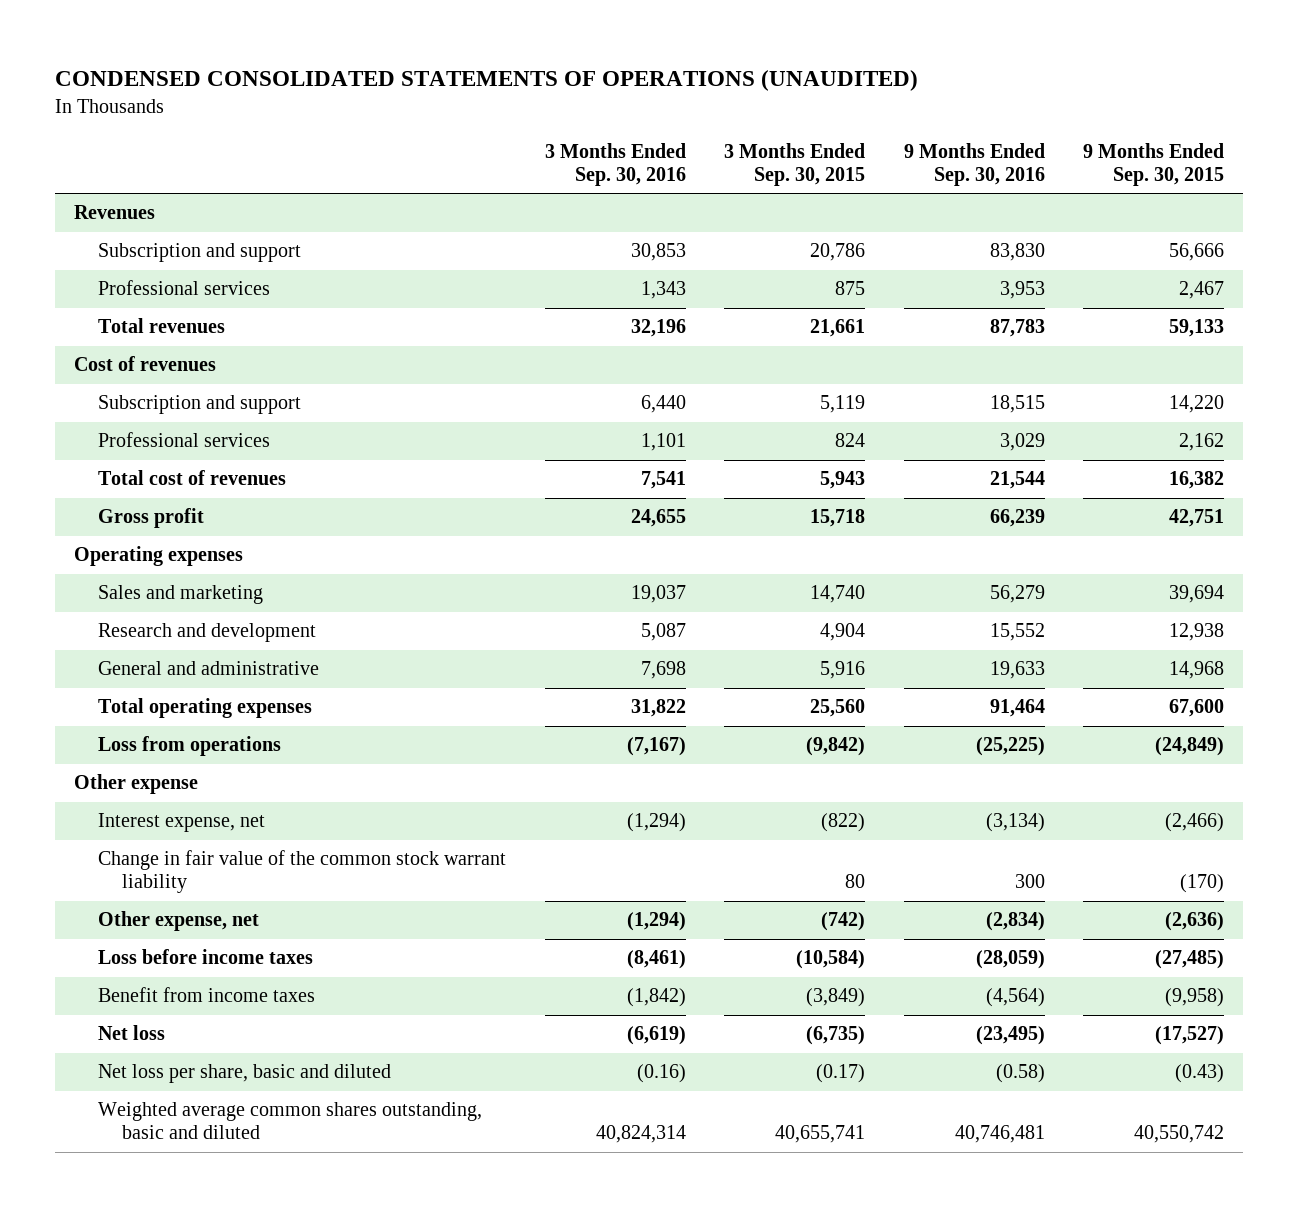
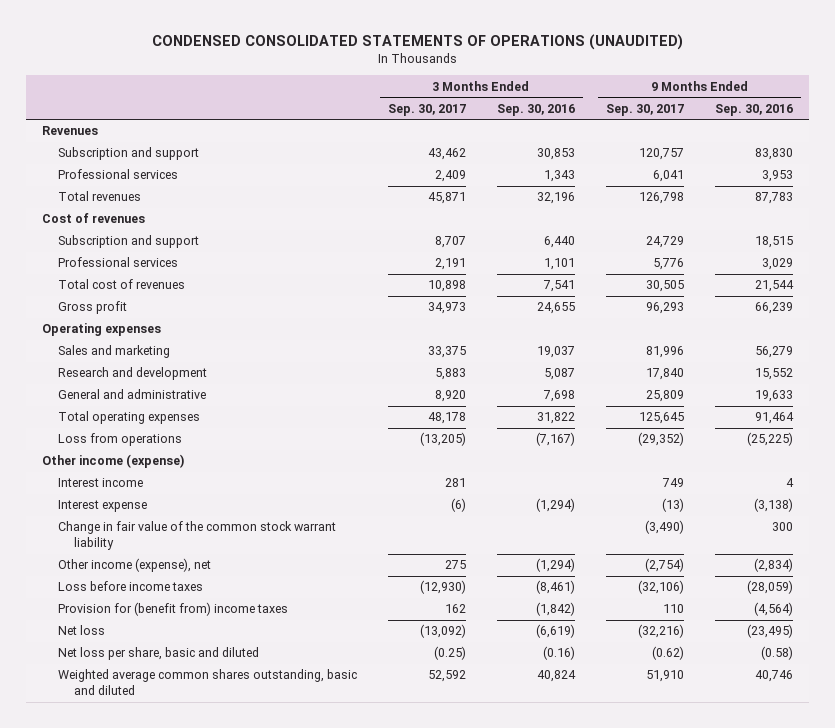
- | 3 Months Ended Sep. 30, 2016 | 3 Months Ended Sep. 30, 2015 | 9 Months Ended Sep. 30, 2016 | 9 Months Ended Sep. 30, 2015
+ | 3 Months Ended Sep. 30, 2017 | 3 Months Ended Sep. 30, 2016 | 9 Months Ended Sep. 30, 2017 | 9 Months Ended Sep. 30, 2016
- Other expense
- Interest expense, net | (1,294) | (822) | (3,134) | (2,466)
+ Other income (expense)
+ Interest income | 281 | | 749 | 4
+ Interest expense | (6) | (1,294) | (13) | (3,138)
- Other expense, net | (1,294) | (742) | (2,834) | (2,636)
+ Other income (expense), net | 275 | (1,294) | (2,754) | (2,834)
- Benefit from income taxes | (1,842) | (3,849) | (4,564) | (9,958)
+ Provision for (benefit from) income taxes | 162 | (1,842) | 110 | (4,564)
- Weighted average common shares outstanding, basic and diluted | 40,824,314 | 40,655,741 | 40,746,481 | 40,550,742
+ Weighted average common shares outstanding, basic and diluted | 52,592 | 40,824 | 51,910 | 40,746

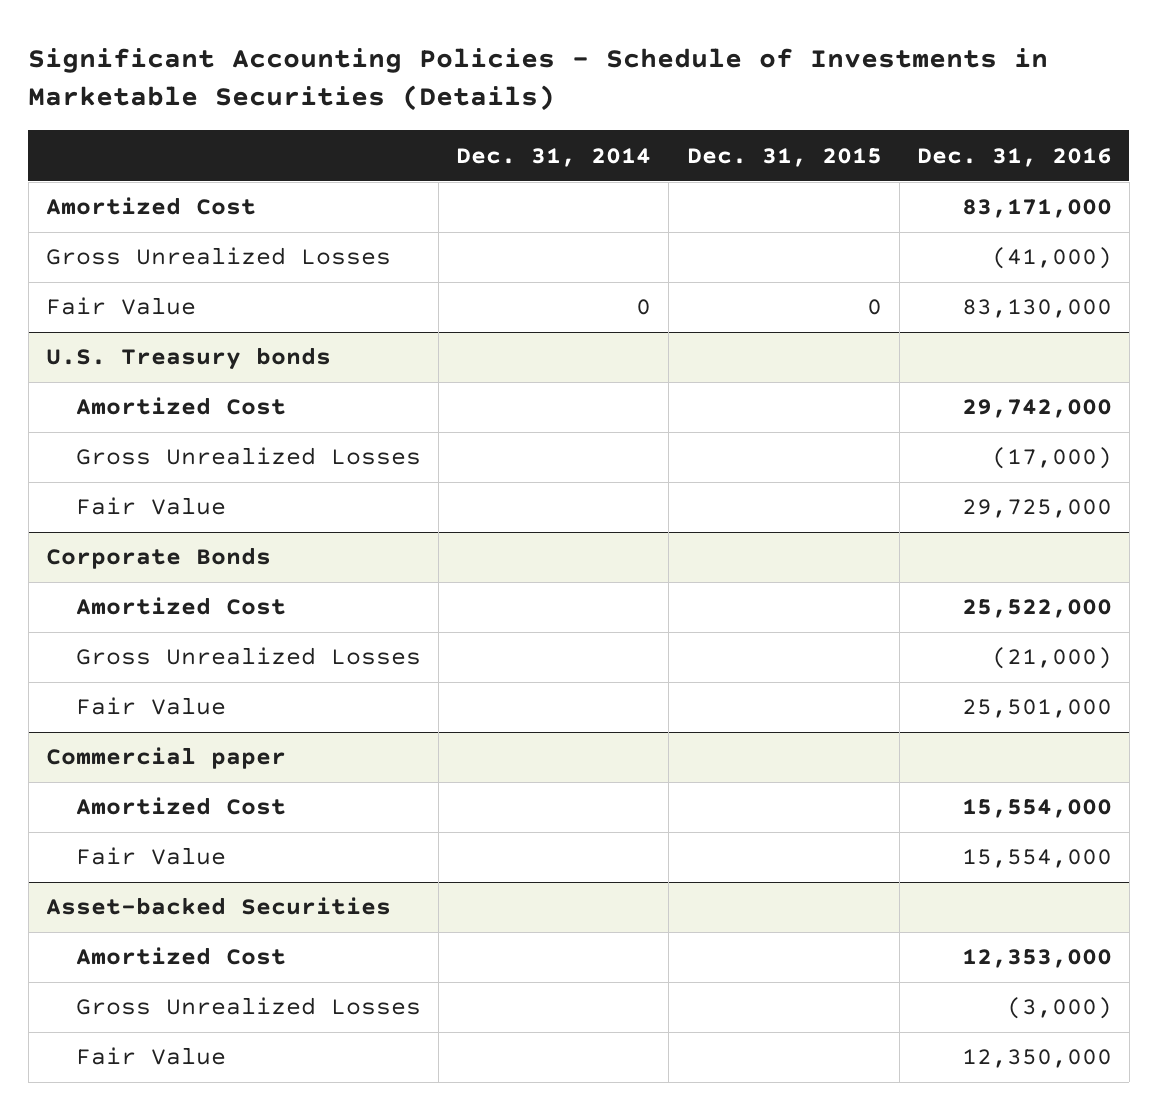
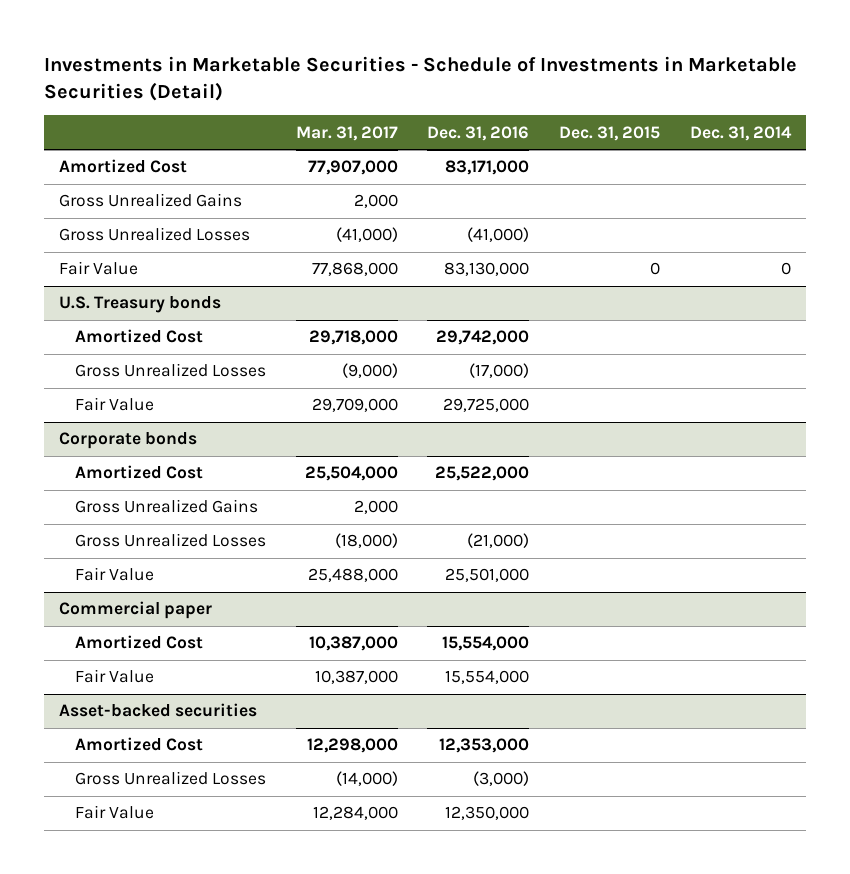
- Significant Accounting Policies - Schedule of Investments in Marketable Securities (Details)
+ Investments in Marketable Securities - Schedule of Investments in Marketable Securities (Detail)
- | Dec. 31, 2014 | Dec. 31, 2015 | Dec. 31, 2016
+ | Mar. 31, 2017 | Dec. 31, 2016 | Dec. 31, 2015 | Dec. 31, 2014
+ Gross Unrealized Gains | 2,000 | | |
- Corporate Bonds
+ Corporate bonds
+ Gross Unrealized Gains | 2,000 | | |
- Asset-backed Securities
+ Asset-backed securities

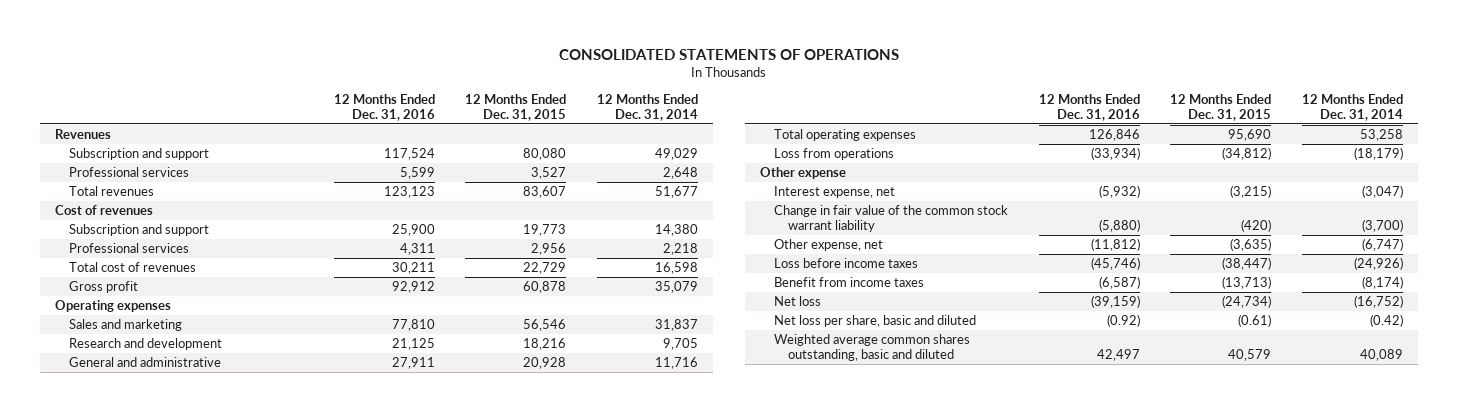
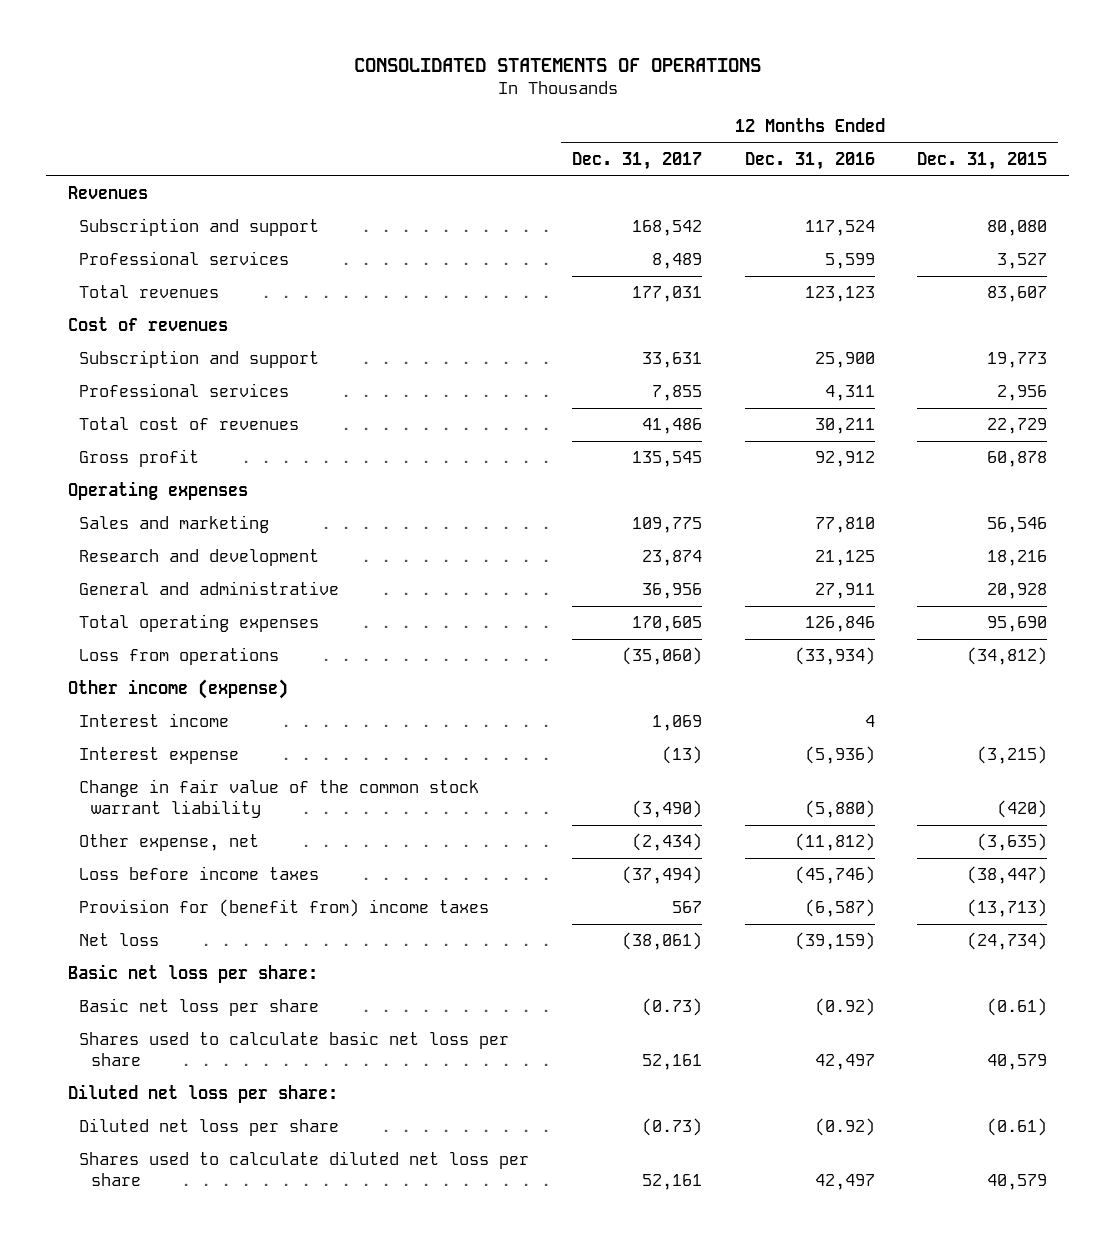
- | 12 Months Ended Dec. 31, 2016 | 12 Months Ended Dec. 31, 2015 | 12 Months Ended Dec. 31, 2014
+ | 12 Months Ended Dec. 31, 2017 | 12 Months Ended Dec. 31, 2016 | 12 Months Ended Dec. 31, 2015
- Other expense
- Interest expense, net | (5,932) | (3,215) | (3,047)
+ Other income (expense)
+ Interest income | 1,069 | 4 |
+ Interest expense | (13) | (5,936) | (3,215)
- Benefit from income taxes | (6,587) | (13,713) | (8,174)
+ Provision for (benefit from) income taxes | 567 | (6,587) | (13,713)
- Net loss per share, basic and diluted | (0.92) | (0.61) | (0.42)
- Weighted average common shares outstanding, basic and diluted | 42,497 | 40,579 | 40,089
+ Basic net loss per share:
+ Basic net loss per share | (0.73) | (0.92) | (0.61)
+ Shares used to calculate basic net loss per share | 52,161 | 42,497 | 40,579
+ Diluted net loss per share:
+ Diluted net loss per share | (0.73) | (0.92) | (0.61)
+ Shares used to calculate diluted net loss per share | 52,161 | 42,497 | 40,579

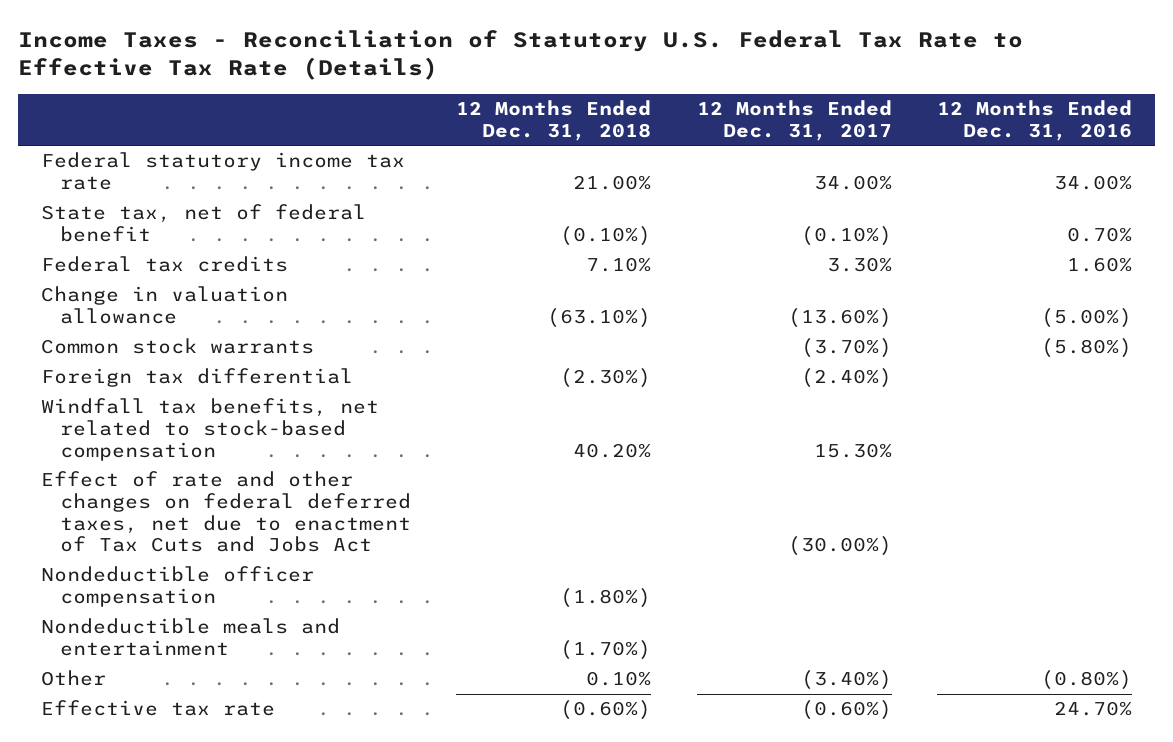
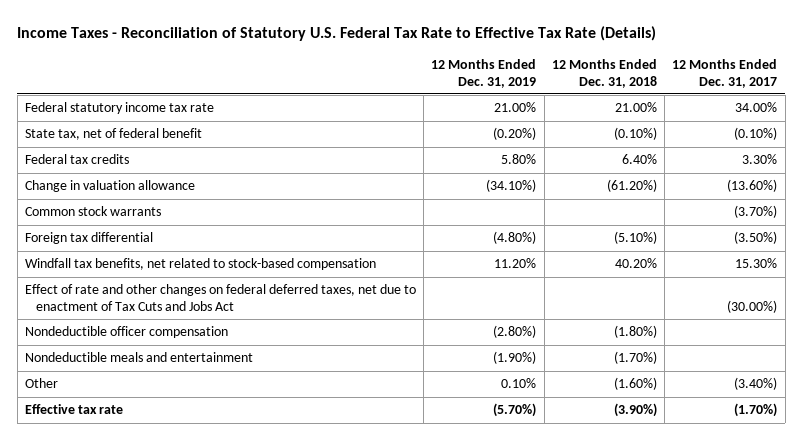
- | 12 Months Ended Dec. 31, 2018 | 12 Months Ended Dec. 31, 2017 | 12 Months Ended Dec. 31, 2016
+ | 12 Months Ended Dec. 31, 2019 | 12 Months Ended Dec. 31, 2018 | 12 Months Ended Dec. 31, 2017
- Federal tax credits | 7.10% | 3.30% | 1.60%
- Change in valuation allowance | (63.10%) | (13.60%) | (5.00%)
+ Federal tax credits | 5.80% | 6.40% | 3.30%
+ Change in valuation allowance | (34.10%) | (61.20%) | (13.60%)
- Foreign tax differential | (2.30%) | (2.40%) |
+ Foreign tax differential | (4.80%) | (5.10%) | (3.50%)
- Other | 0.10% | (3.40%) | (0.80%)
- Effective tax rate | (0.60%) | (0.60%) | 24.70%
+ Other | 0.10% | (1.60%) | (3.40%)
+ Effective tax rate | (5.70%) | (3.90%) | (1.70%)

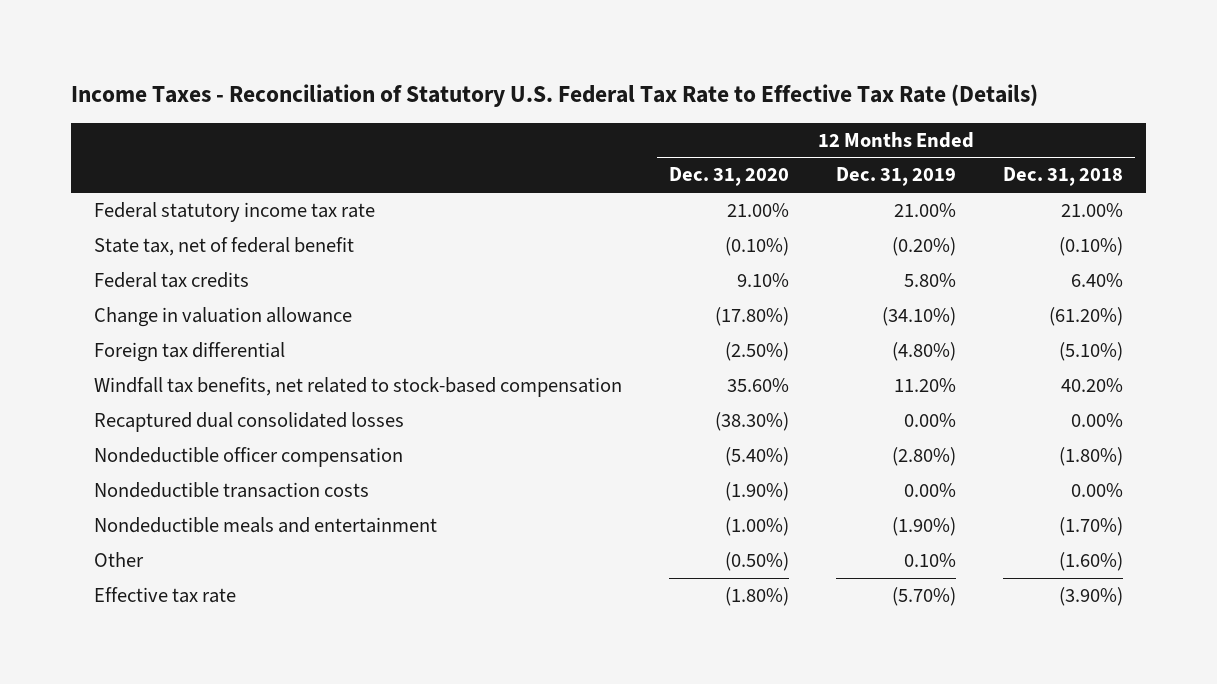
- | 12 Months Ended Dec. 31, 2019 | 12 Months Ended Dec. 31, 2018 | 12 Months Ended Dec. 31, 2017
+ | 12 Months Ended Dec. 31, 2020 | 12 Months Ended Dec. 31, 2019 | 12 Months Ended Dec. 31, 2018
- Common stock warrants | | | (3.70%)
- Effect of rate and other changes on federal deferred taxes, net due to enactment of Tax Cuts and Jobs Act | | | (30.00%)
+ Recaptured dual consolidated losses | (38.30%) | 0.00% | 0.00%
+ Nondeductible transaction costs | (1.90%) | 0.00% | 0.00%

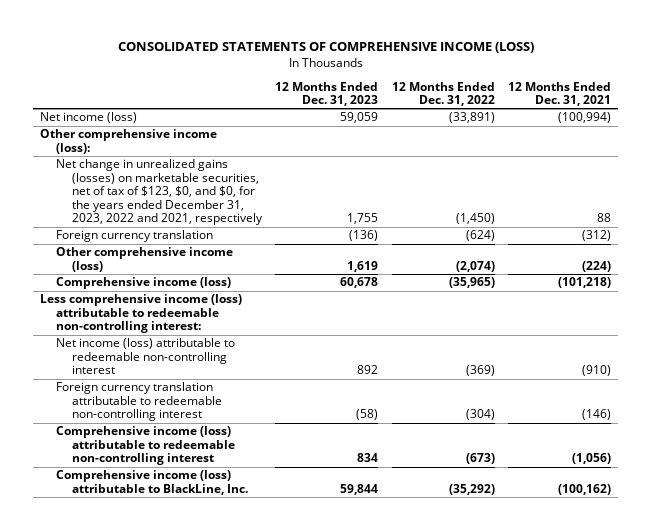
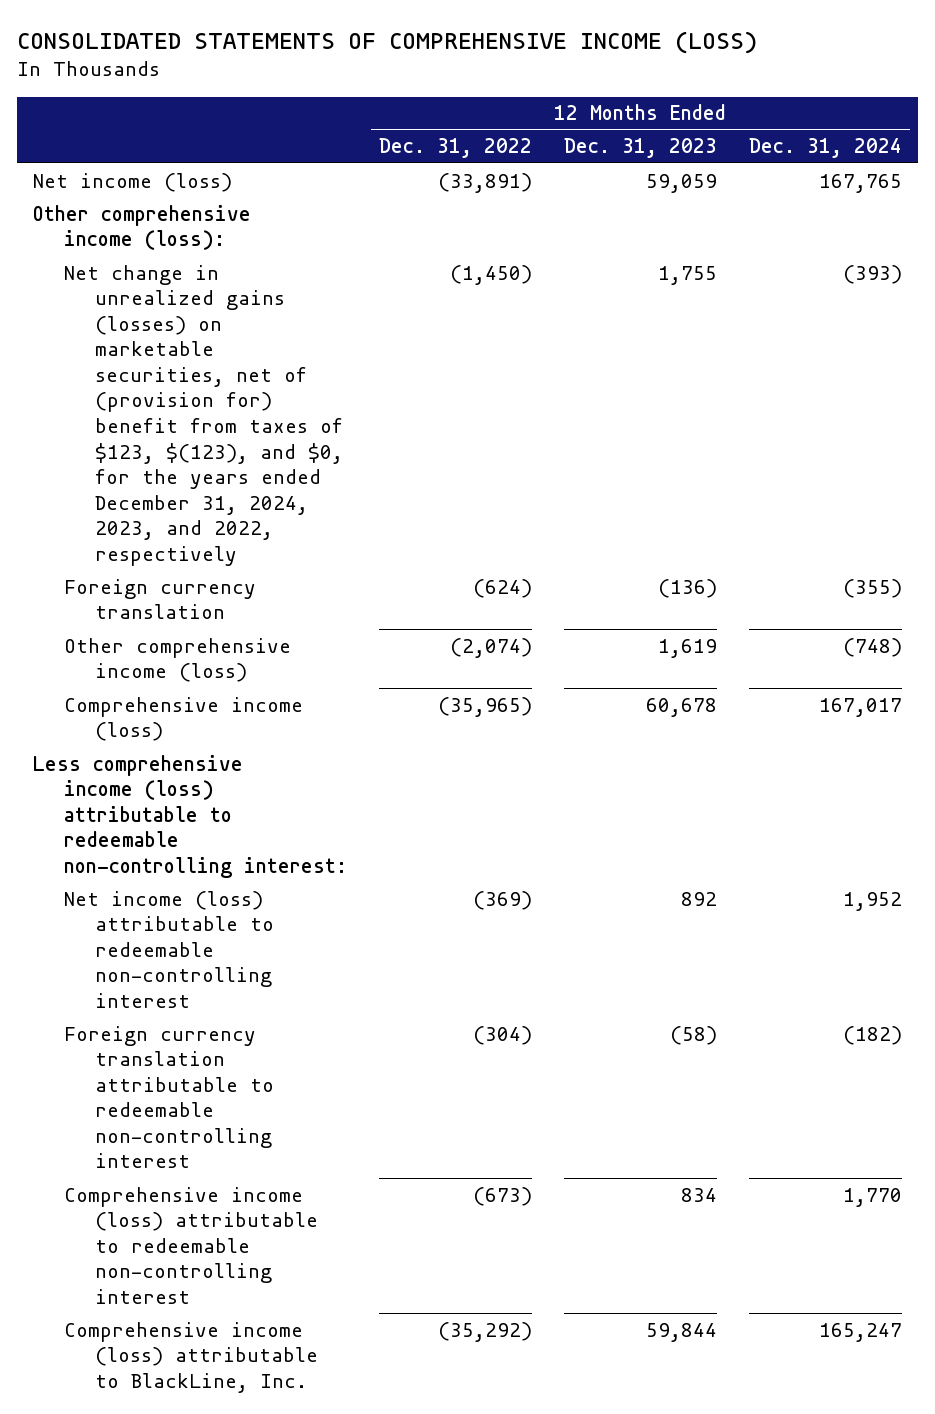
- | 12 Months Ended Dec. 31, 2023 | 12 Months Ended Dec. 31, 2022 | 12 Months Ended Dec. 31, 2021
+ | 12 Months Ended Dec. 31, 2022 | 12 Months Ended Dec. 31, 2023 | 12 Months Ended Dec. 31, 2024
- Net change in unrealized gains (losses) on marketable securities, net of tax of $123, $0, and $0, for the years ended December 31, 2023, 2022 and 2021, respectively | 1,755 | (1,450) | 88
+ Net change in unrealized gains (losses) on marketable securities, net of (provision for) benefit from taxes of $123, $(123), and $0, for the years ended December 31, 2024, 2023, and 2022, respectively | (1,450) | 1,755 | (393)

